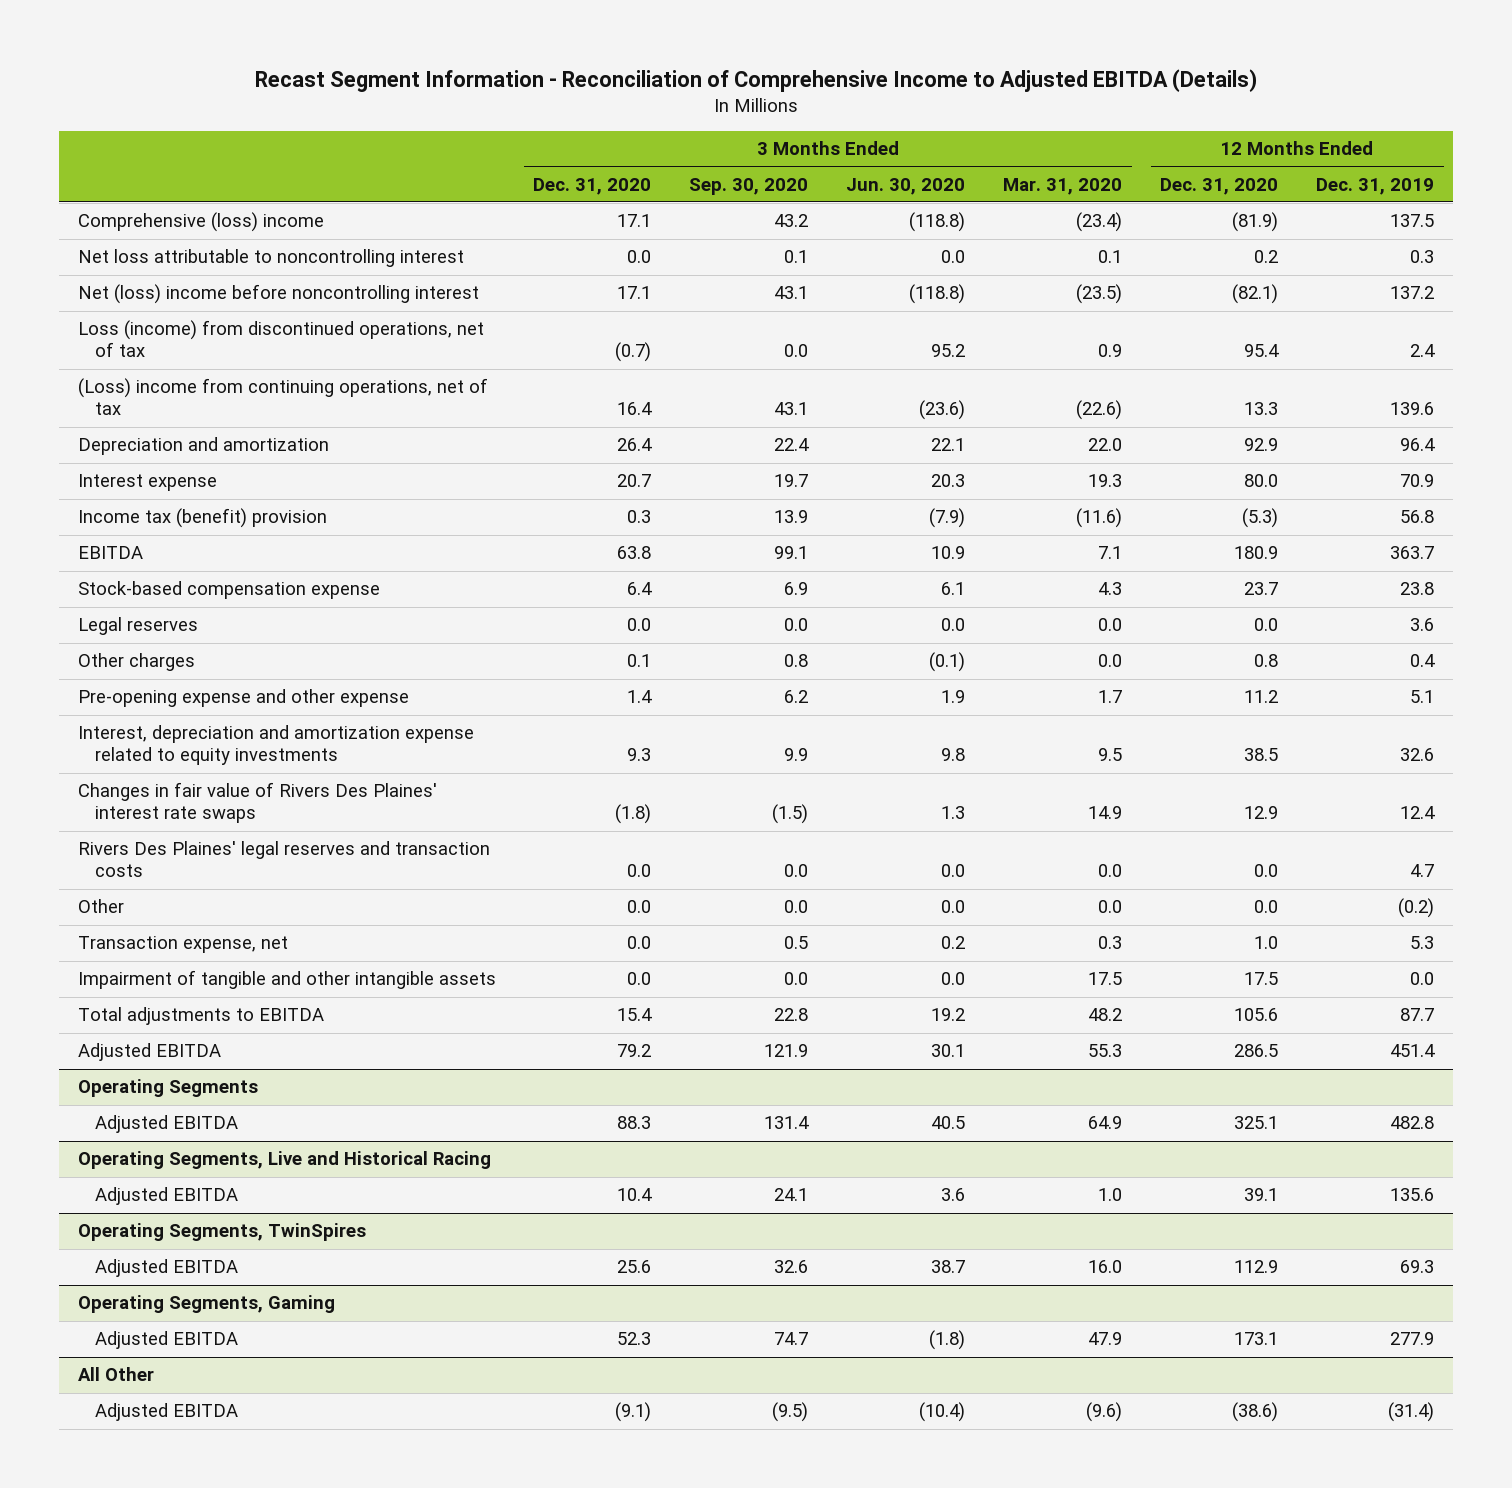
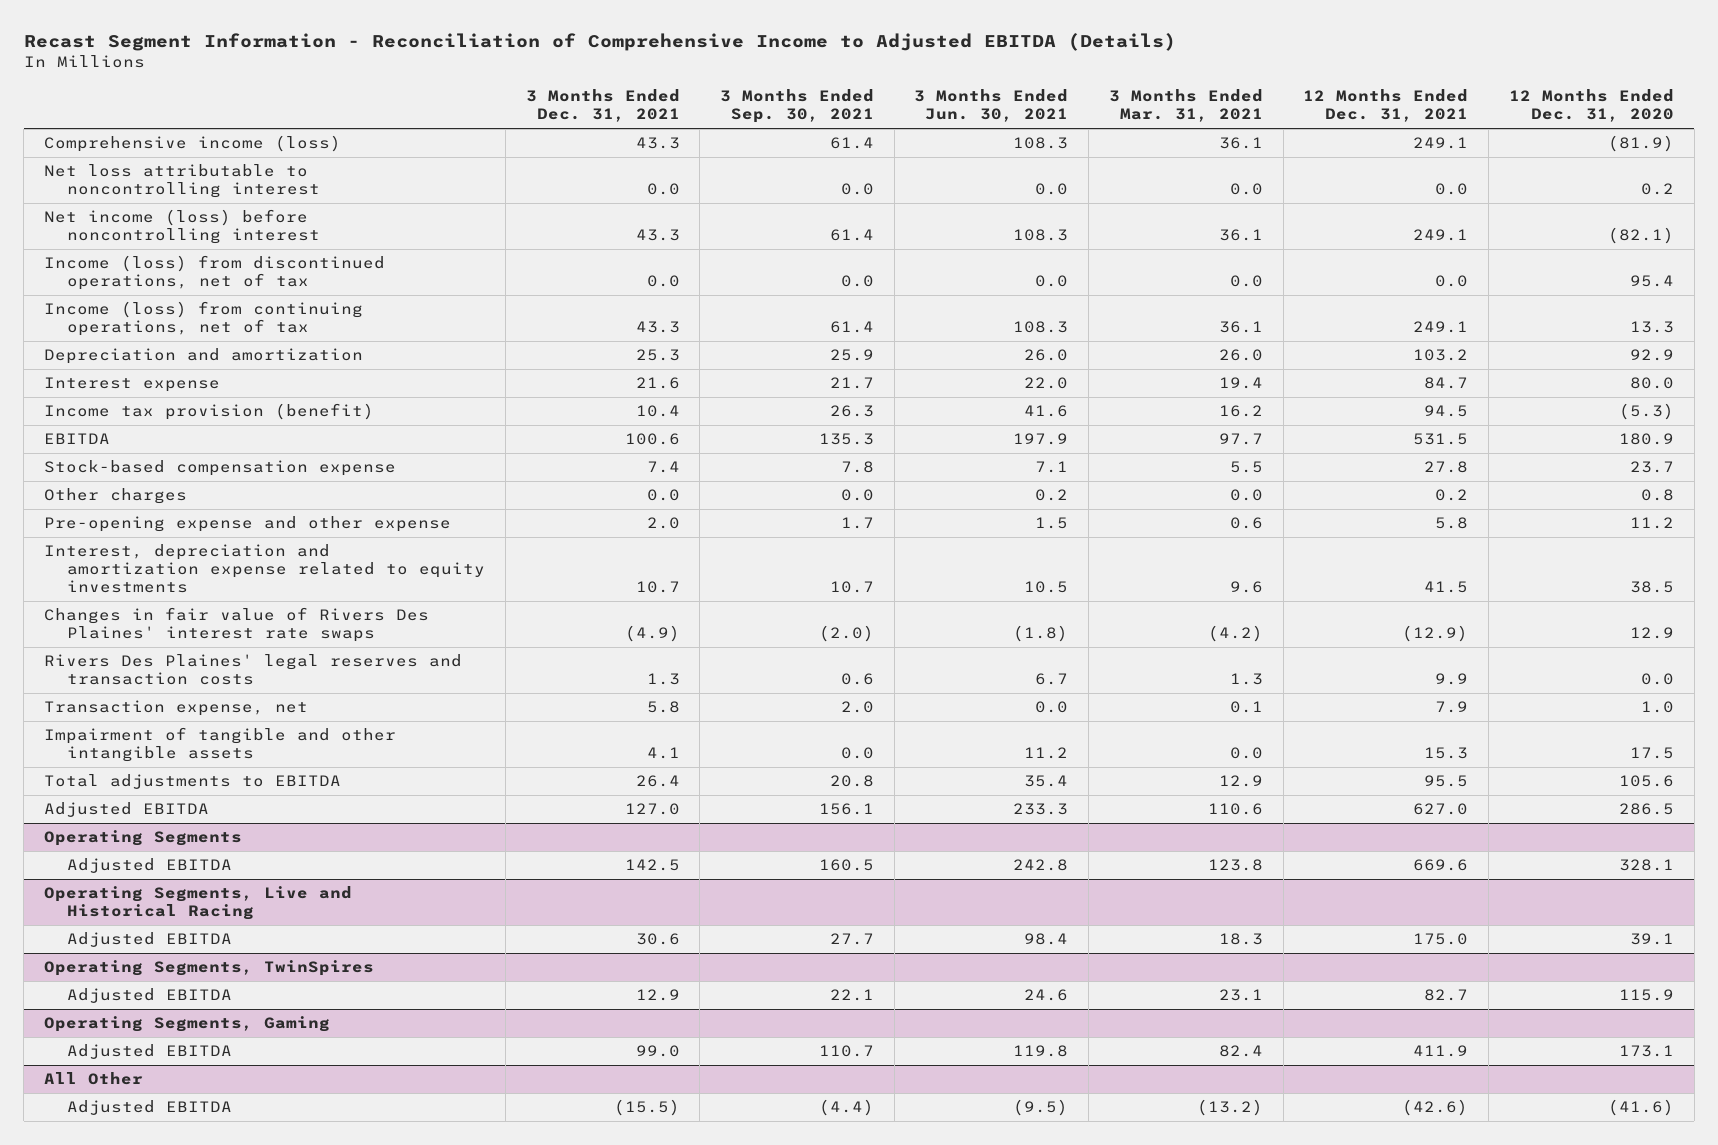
- | 3 Months Ended Dec. 31, 2020 | 3 Months Ended Sep. 30, 2020 | 3 Months Ended Jun. 30, 2020 | 3 Months Ended Mar. 31, 2020 | 12 Months Ended Dec. 31, 2020 | 12 Months Ended Dec. 31, 2019
+ | 3 Months Ended Dec. 31, 2021 | 3 Months Ended Sep. 30, 2021 | 3 Months Ended Jun. 30, 2021 | 3 Months Ended Mar. 31, 2021 | 12 Months Ended Dec. 31, 2021 | 12 Months Ended Dec. 31, 2020
- Comprehensive (loss) income | 17.1 | 43.2 | (118.8) | (23.4) | (81.9) | 137.5
+ Comprehensive income (loss) | 43.3 | 61.4 | 108.3 | 36.1 | 249.1 | (81.9)
- Net (loss) income before noncontrolling interest | 17.1 | 43.1 | (118.8) | (23.5) | (82.1) | 137.2
- Loss (income) from discontinued operations, net of tax | (0.7) | 0.0 | 95.2 | 0.9 | 95.4 | 2.4
- (Loss) income from continuing operations, net of tax | 16.4 | 43.1 | (23.6) | (22.6) | 13.3 | 139.6
+ Net income (loss) before noncontrolling interest | 43.3 | 61.4 | 108.3 | 36.1 | 249.1 | (82.1)
+ Income (loss) from discontinued operations, net of tax | 0.0 | 0.0 | 0.0 | 0.0 | 0.0 | 95.4
+ Income (loss) from continuing operations, net of tax | 43.3 | 61.4 | 108.3 | 36.1 | 249.1 | 13.3
- Income tax (benefit) provision | 0.3 | 13.9 | (7.9) | (11.6) | (5.3) | 56.8
+ Income tax provision (benefit) | 10.4 | 26.3 | 41.6 | 16.2 | 94.5 | (5.3)
- Legal reserves | 0.0 | 0.0 | 0.0 | 0.0 | 0.0 | 3.6
- Other | 0.0 | 0.0 | 0.0 | 0.0 | 0.0 | (0.2)
@ Operating Segments
- Adjusted EBITDA | 88.3 | 131.4 | 40.5 | 64.9 | 325.1 | 482.8
+ Adjusted EBITDA | 142.5 | 160.5 | 242.8 | 123.8 | 669.6 | 328.1
@ Operating Segments, TwinSpires
- Adjusted EBITDA | 25.6 | 32.6 | 38.7 | 16.0 | 112.9 | 69.3
+ Adjusted EBITDA | 12.9 | 22.1 | 24.6 | 23.1 | 82.7 | 115.9
@ All Other
- Adjusted EBITDA | (9.1) | (9.5) | (10.4) | (9.6) | (38.6) | (31.4)
+ Adjusted EBITDA | (15.5) | (4.4) | (9.5) | (13.2) | (42.6) | (41.6)

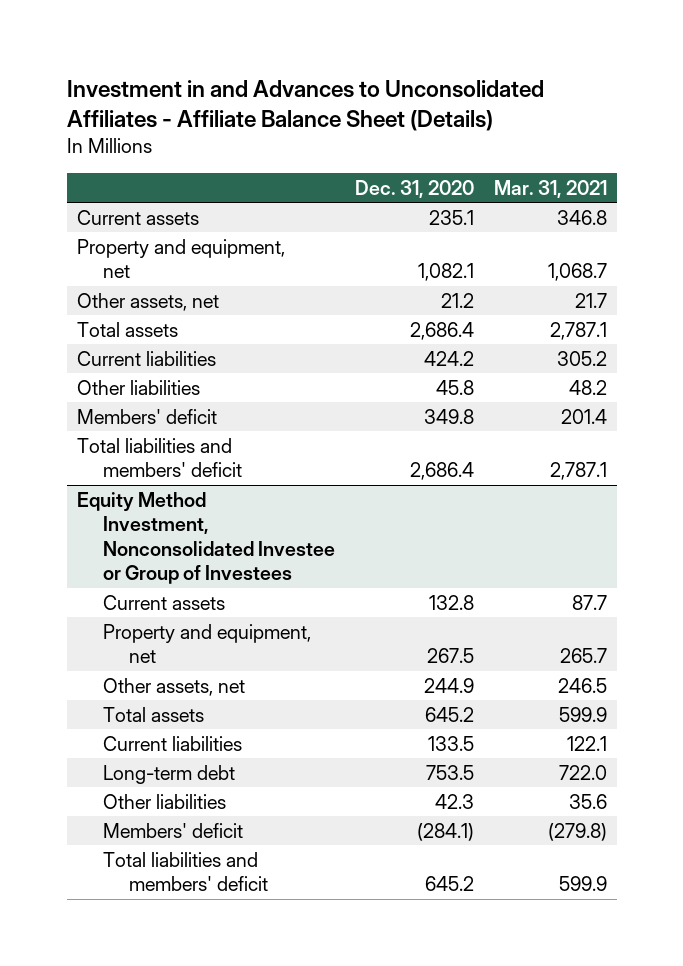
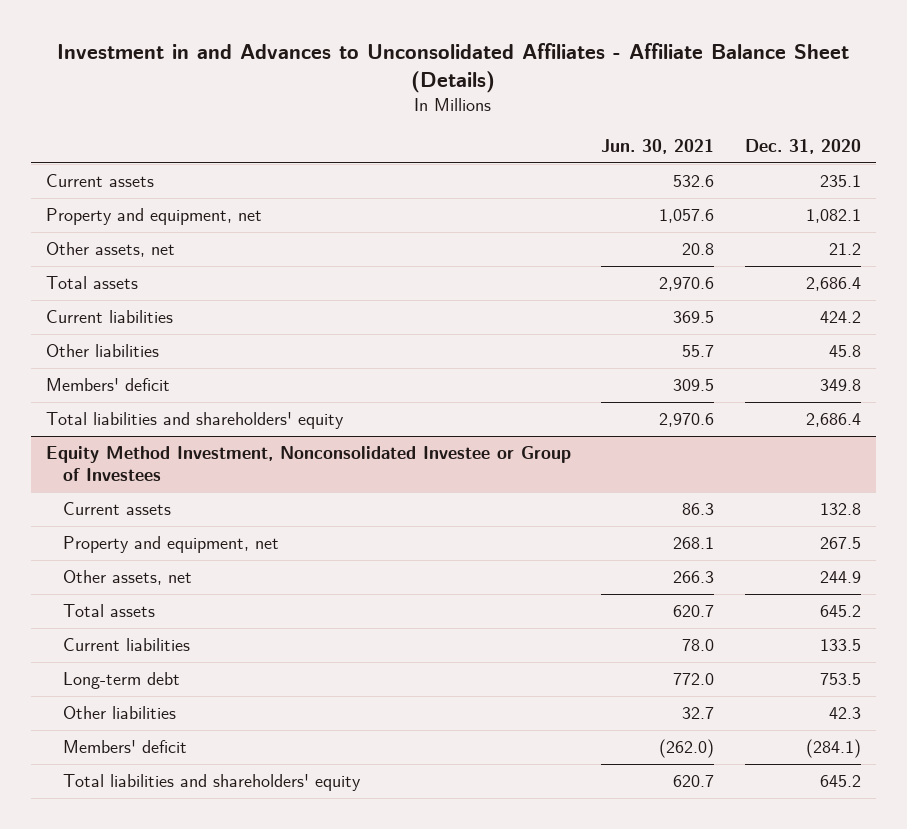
- | Dec. 31, 2020 | Mar. 31, 2021
+ | Jun. 30, 2021 | Dec. 31, 2020
- Total liabilities and members' deficit | 2,686.4 | 2,787.1
+ Total liabilities and shareholders' equity | 2,970.6 | 2,686.4
@ Equity Method Investment, Nonconsolidated Investee or Group of Investees
- Total liabilities and members' deficit | 645.2 | 599.9
+ Total liabilities and shareholders' equity | 620.7 | 645.2

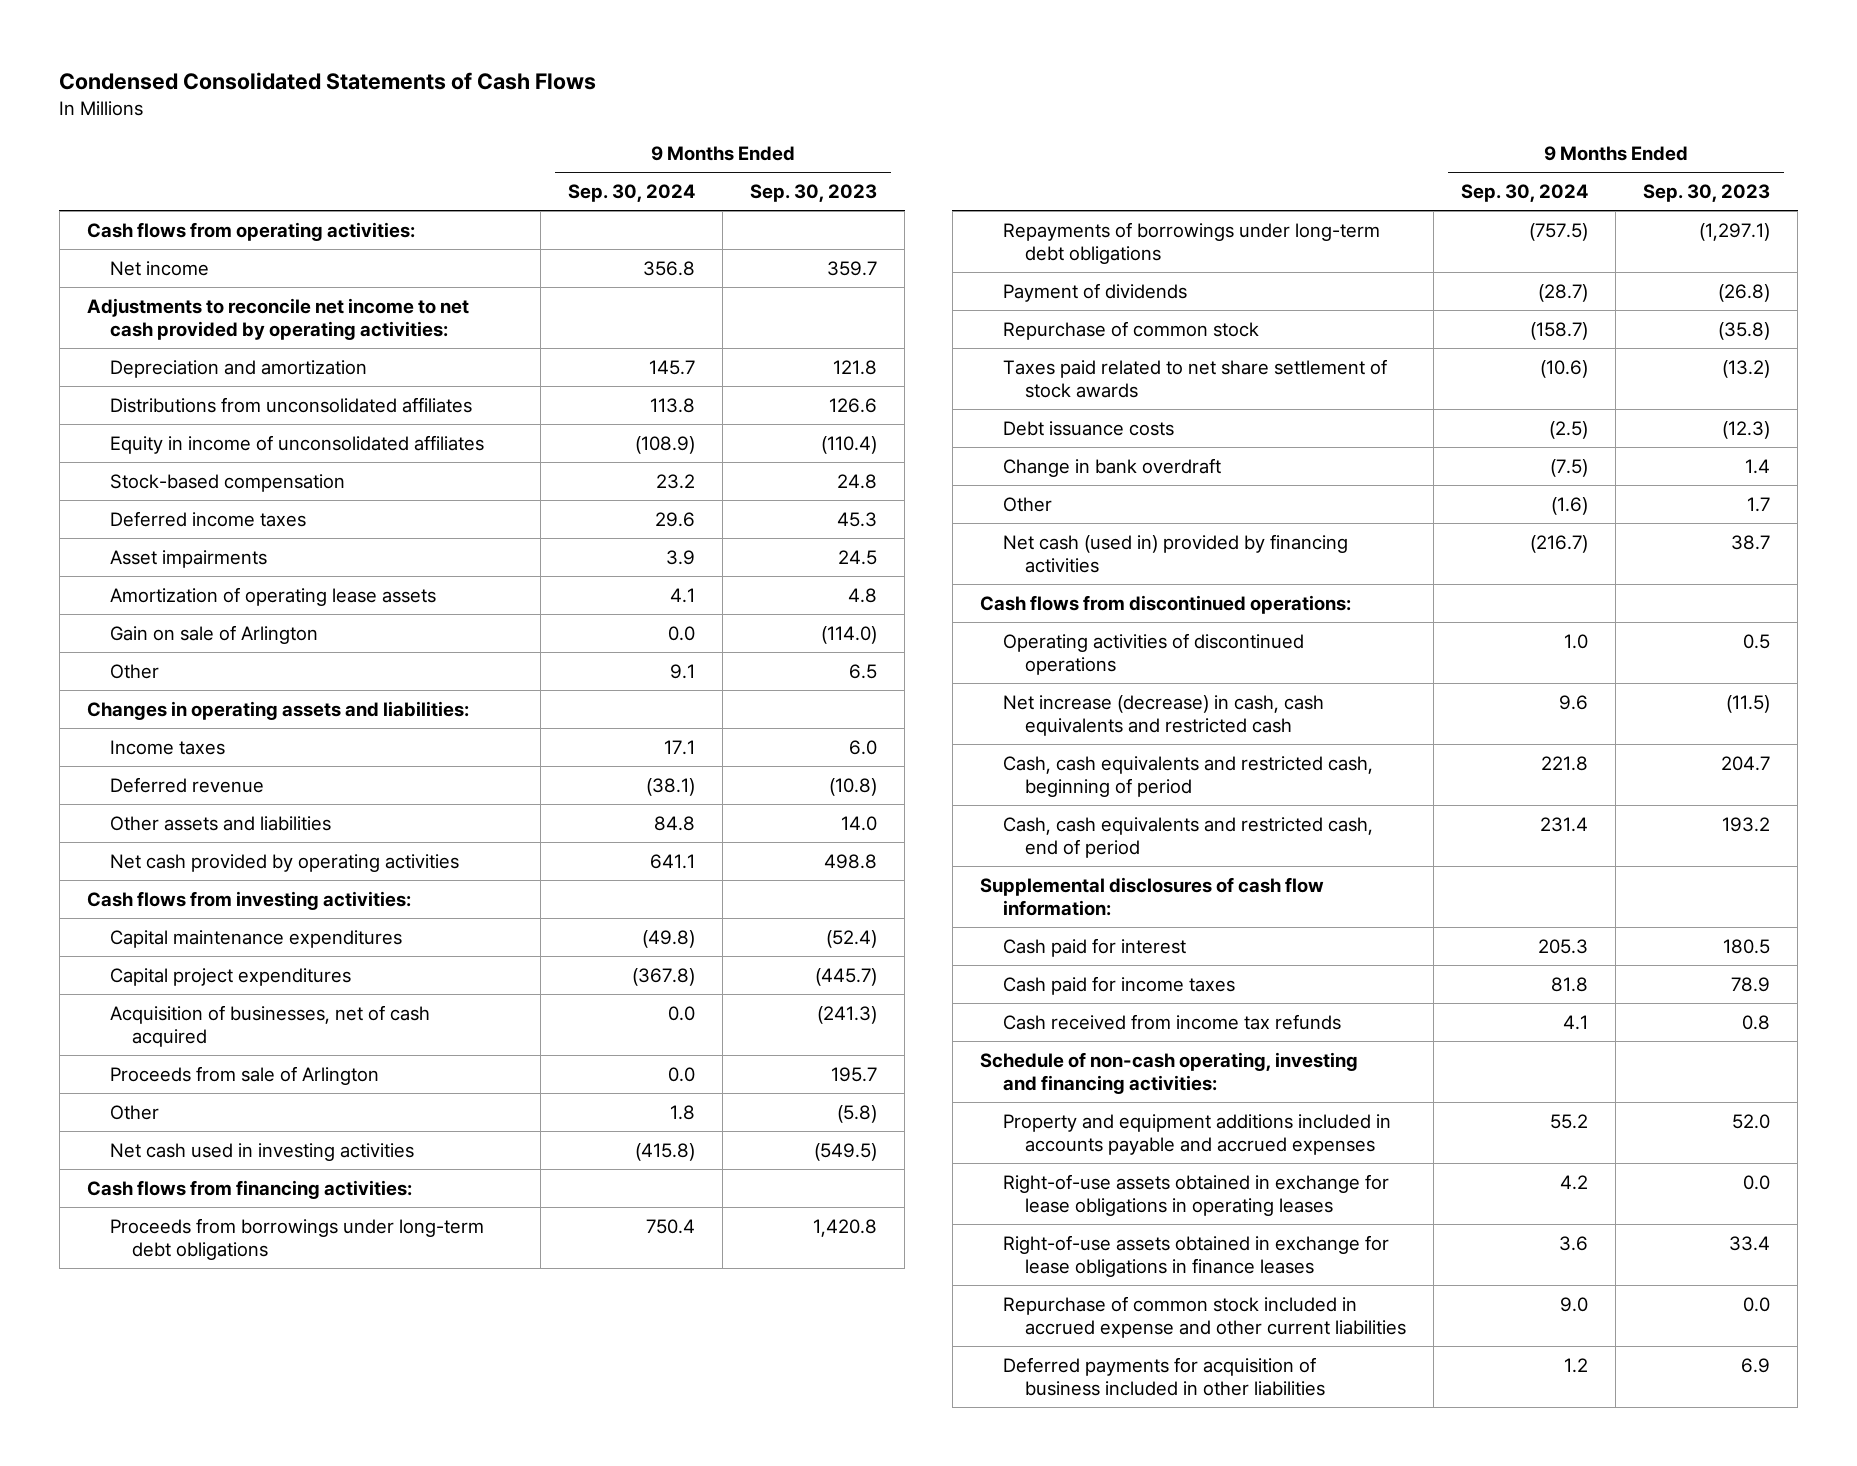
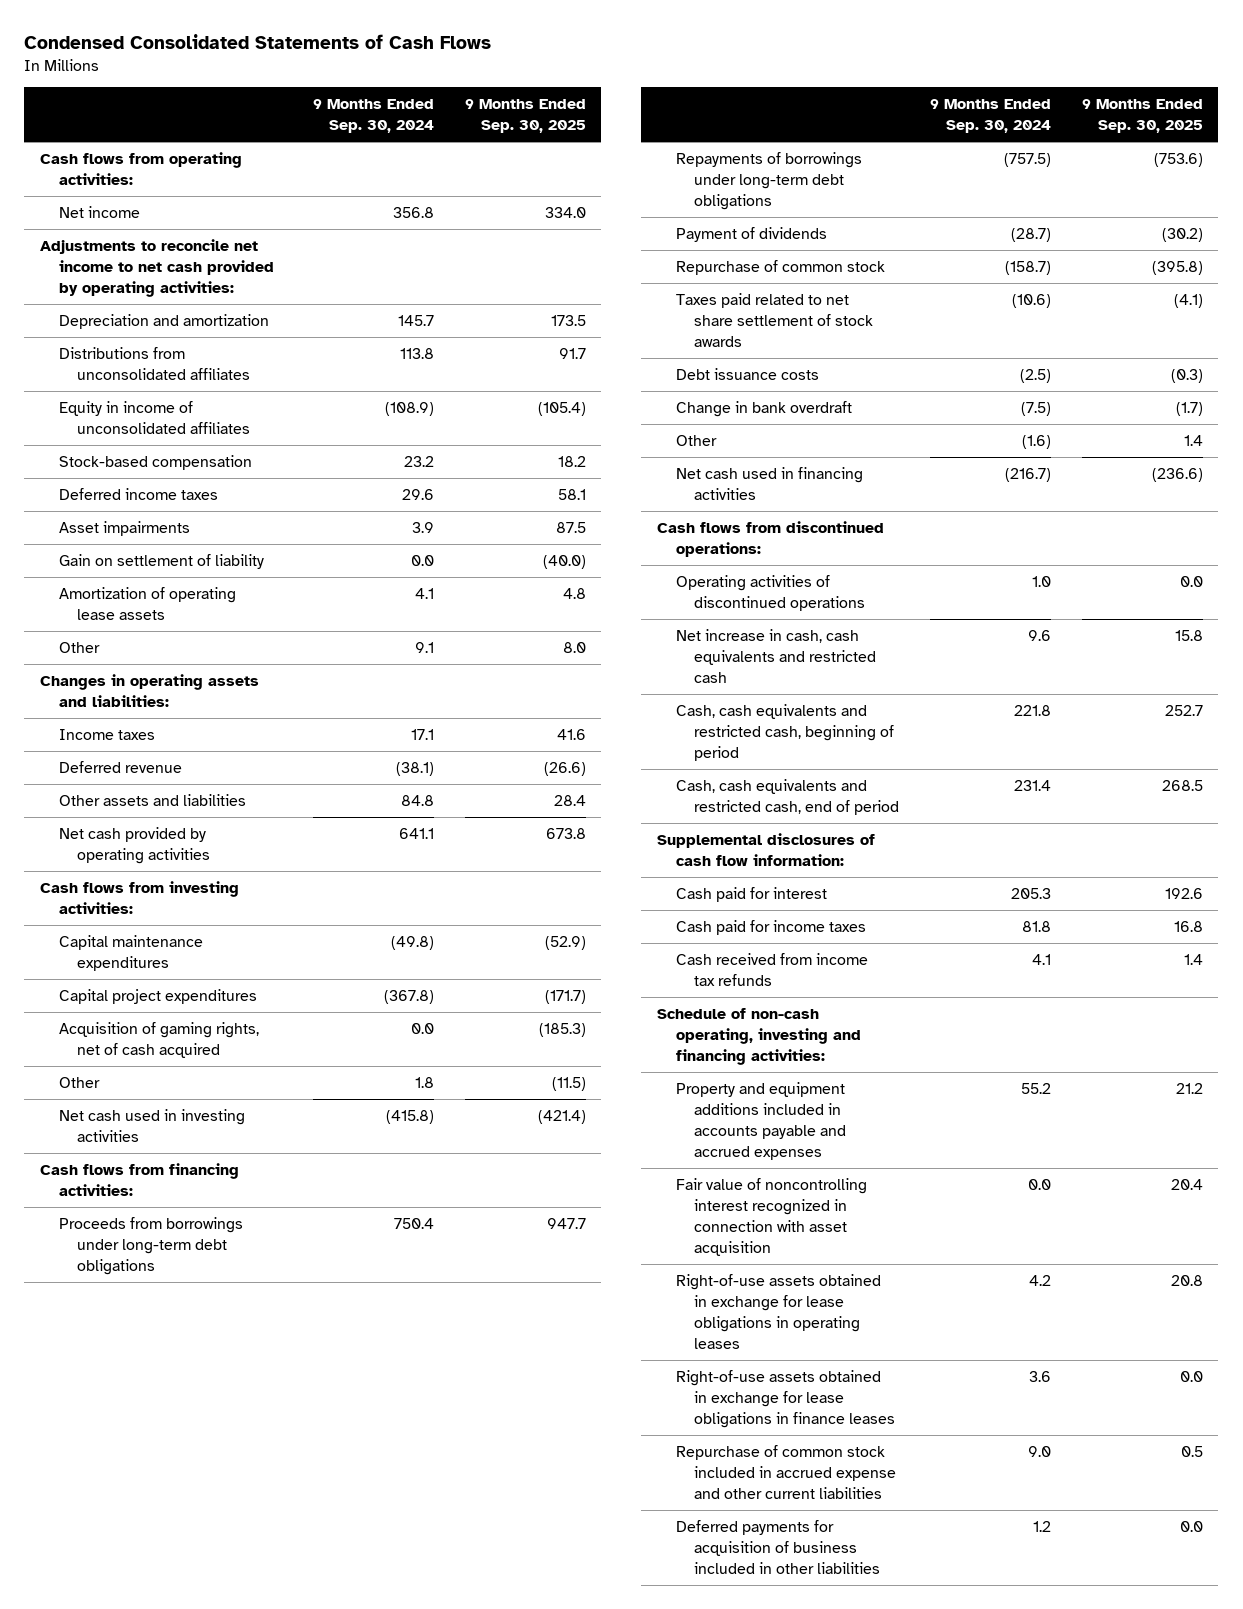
- | 9 Months Ended Sep. 30, 2024 | 9 Months Ended Sep. 30, 2023
+ | 9 Months Ended Sep. 30, 2024 | 9 Months Ended Sep. 30, 2025
+ Gain on settlement of liability | 0.0 | (40.0)
- Gain on sale of Arlington | 0.0 | (114.0)
- Acquisition of businesses, net of cash acquired | 0.0 | (241.3)
- Proceeds from sale of Arlington | 0.0 | 195.7
+ Acquisition of gaming rights, net of cash acquired | 0.0 | (185.3)
- Net cash (used in) provided by financing activities | (216.7) | 38.7
+ Net cash used in financing activities | (216.7) | (236.6)
- Net increase (decrease) in cash, cash equivalents and restricted cash | 9.6 | (11.5)
+ Net increase in cash, cash equivalents and restricted cash | 9.6 | 15.8
+ Fair value of noncontrolling interest recognized in connection with asset acquisition | 0.0 | 20.4

